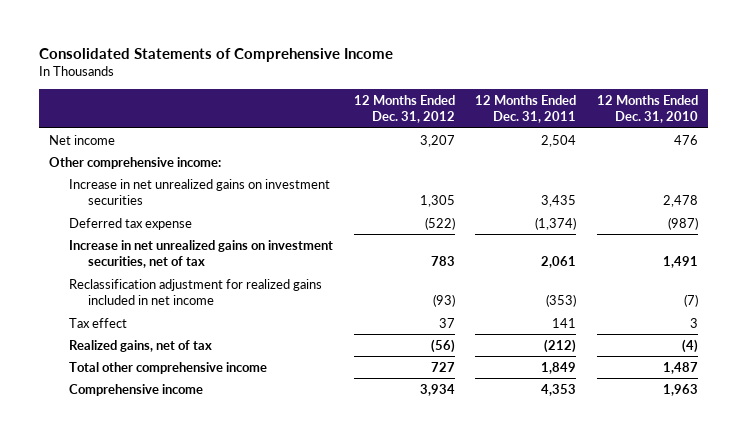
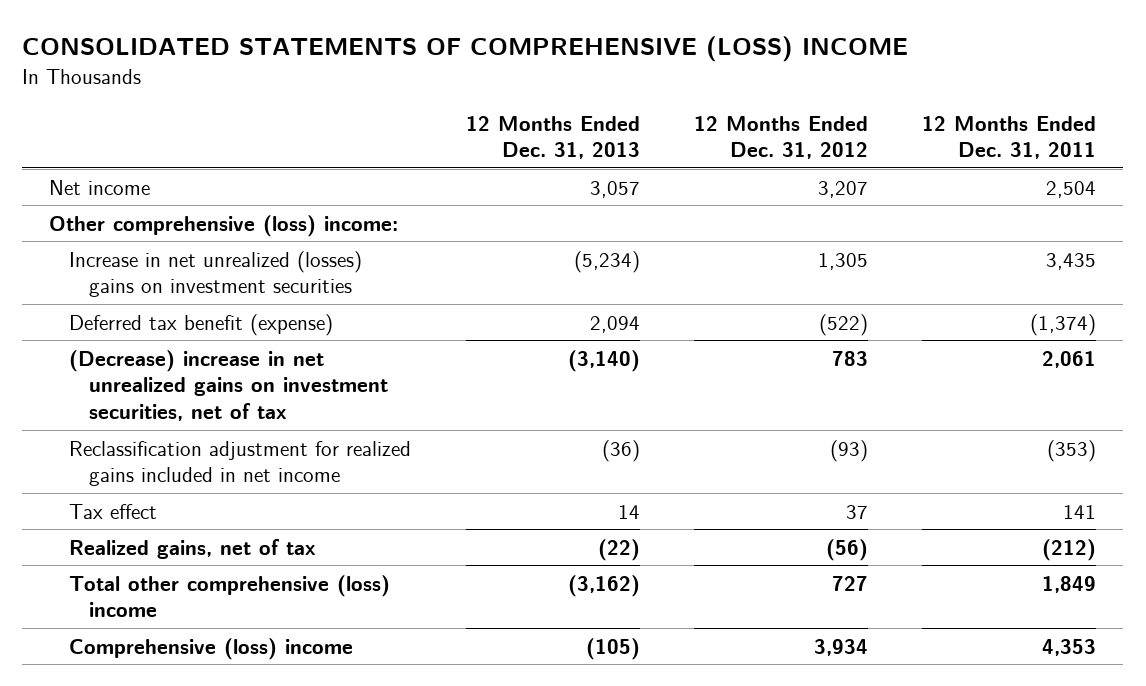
- Consolidated Statements of Comprehensive Income
+ CONSOLIDATED STATEMENTS OF COMPREHENSIVE (LOSS) INCOME
- | 12 Months Ended Dec. 31, 2012 | 12 Months Ended Dec. 31, 2011 | 12 Months Ended Dec. 31, 2010
+ | 12 Months Ended Dec. 31, 2013 | 12 Months Ended Dec. 31, 2012 | 12 Months Ended Dec. 31, 2011
- Other comprehensive income:
- Increase in net unrealized gains on investment securities | 1,305 | 3,435 | 2,478
- Deferred tax expense | (522) | (1,374) | (987)
- Increase in net unrealized gains on investment securities, net of tax | 783 | 2,061 | 1,491
+ Other comprehensive (loss) income:
+ Increase in net unrealized (losses) gains on investment securities | (5,234) | 1,305 | 3,435
+ Deferred tax benefit (expense) | 2,094 | (522) | (1,374)
+ (Decrease) increase in net unrealized gains on investment securities, net of tax | (3,140) | 783 | 2,061
- Total other comprehensive income | 727 | 1,849 | 1,487
- Comprehensive income | 3,934 | 4,353 | 1,963
+ Total other comprehensive (loss) income | (3,162) | 727 | 1,849
+ Comprehensive (loss) income | (105) | 3,934 | 4,353

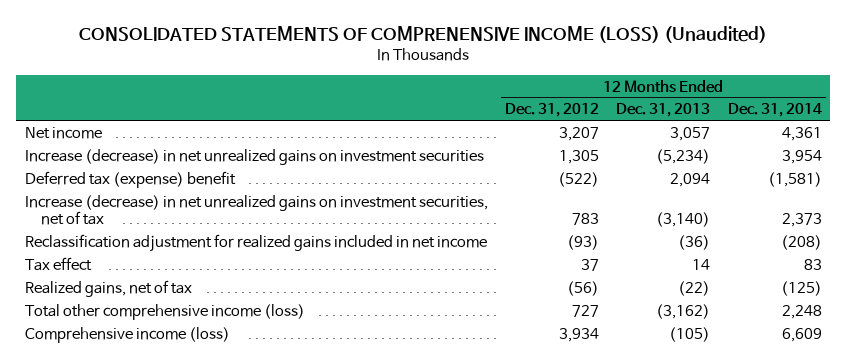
- CONSOLIDATED STATEMENTS OF COMPREHENSIVE (LOSS) INCOME
+ CONSOLIDATED STATEMENTS OF COMPRENENSIVE INCOME (LOSS) (Unaudited)
- | 12 Months Ended Dec. 31, 2013 | 12 Months Ended Dec. 31, 2012 | 12 Months Ended Dec. 31, 2011
+ | 12 Months Ended Dec. 31, 2012 | 12 Months Ended Dec. 31, 2013 | 12 Months Ended Dec. 31, 2014
- Other comprehensive (loss) income:
- Increase in net unrealized (losses) gains on investment securities | (5,234) | 1,305 | 3,435
- Deferred tax benefit (expense) | 2,094 | (522) | (1,374)
- (Decrease) increase in net unrealized gains on investment securities, net of tax | (3,140) | 783 | 2,061
+ Increase (decrease) in net unrealized gains on investment securities | 1,305 | (5,234) | 3,954
+ Deferred tax (expense) benefit | (522) | 2,094 | (1,581)
+ Increase (decrease) in net unrealized gains on investment securities, net of tax | 783 | (3,140) | 2,373
- Total other comprehensive (loss) income | (3,162) | 727 | 1,849
- Comprehensive (loss) income | (105) | 3,934 | 4,353
+ Total other comprehensive income (loss) | 727 | (3,162) | 2,248
+ Comprehensive income (loss) | 3,934 | (105) | 6,609

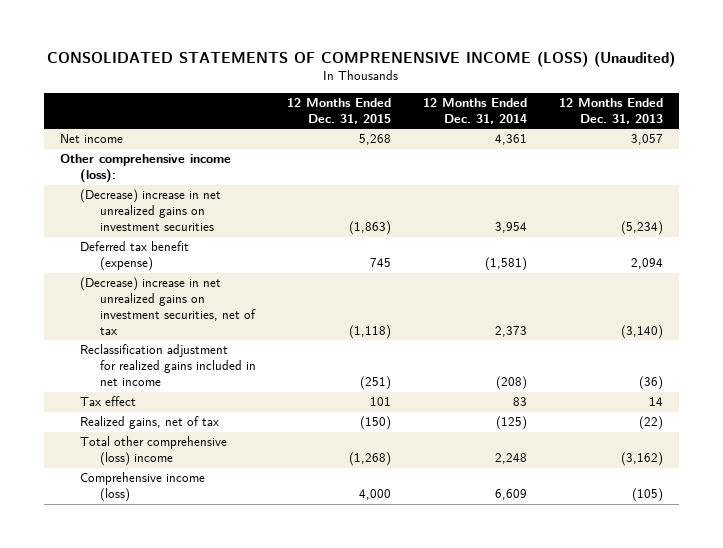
- | 12 Months Ended Dec. 31, 2012 | 12 Months Ended Dec. 31, 2013 | 12 Months Ended Dec. 31, 2014
+ | 12 Months Ended Dec. 31, 2015 | 12 Months Ended Dec. 31, 2014 | 12 Months Ended Dec. 31, 2013
- Increase (decrease) in net unrealized gains on investment securities | 1,305 | (5,234) | 3,954
- Deferred tax (expense) benefit | (522) | 2,094 | (1,581)
- Increase (decrease) in net unrealized gains on investment securities, net of tax | 783 | (3,140) | 2,373
+ Other comprehensive income (loss):
+ (Decrease) increase in net unrealized gains on investment securities | (1,863) | 3,954 | (5,234)
+ Deferred tax benefit (expense) | 745 | (1,581) | 2,094
+ (Decrease) increase in net unrealized gains on investment securities, net of tax | (1,118) | 2,373 | (3,140)
- Total other comprehensive income (loss) | 727 | (3,162) | 2,248
+ Total other comprehensive (loss) income | (1,268) | 2,248 | (3,162)

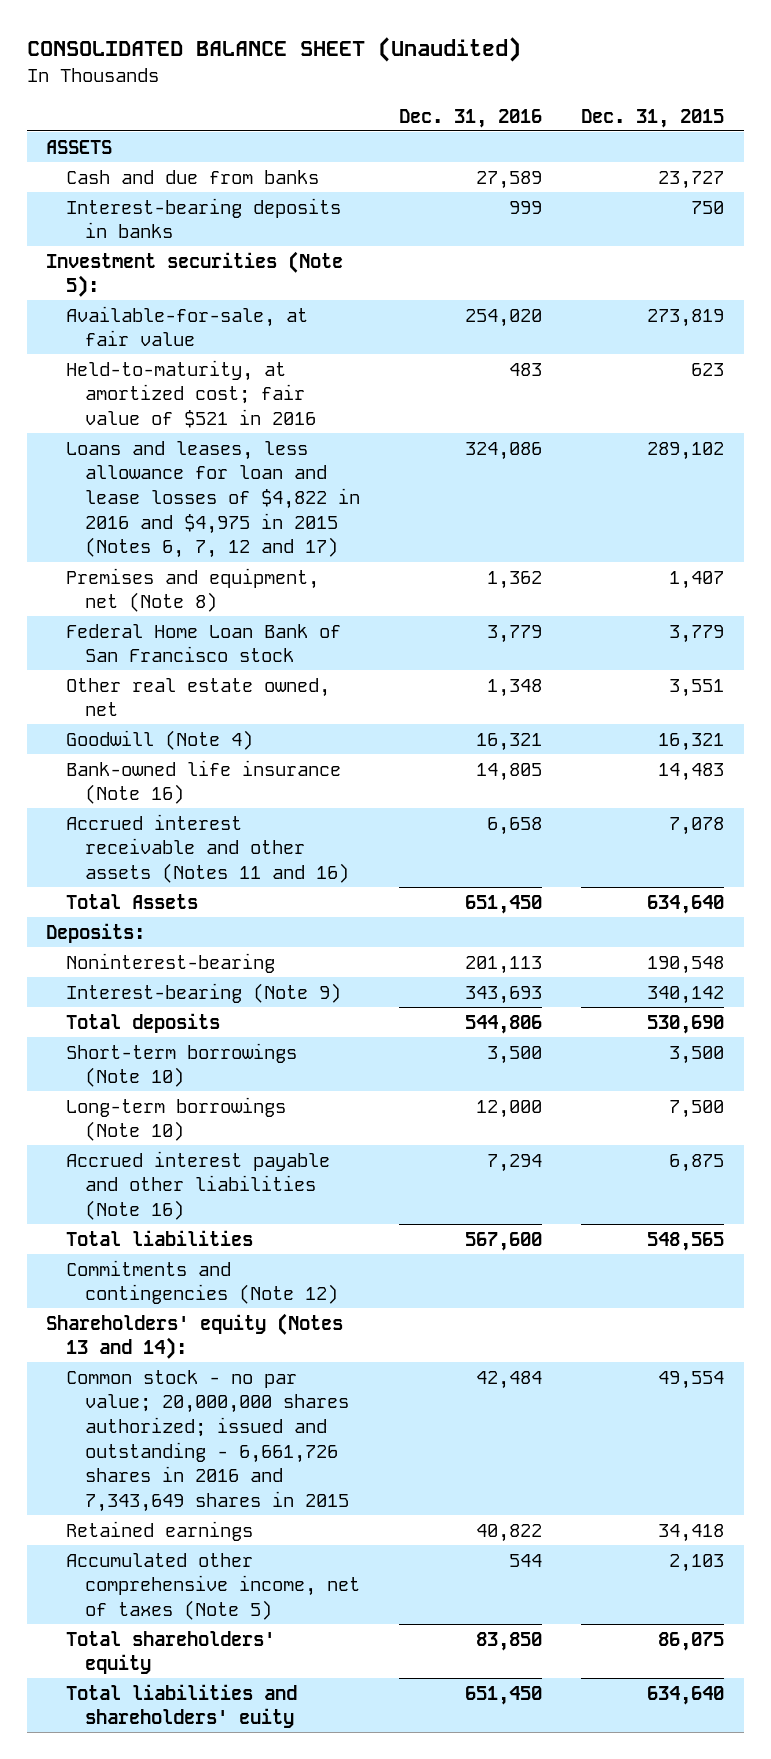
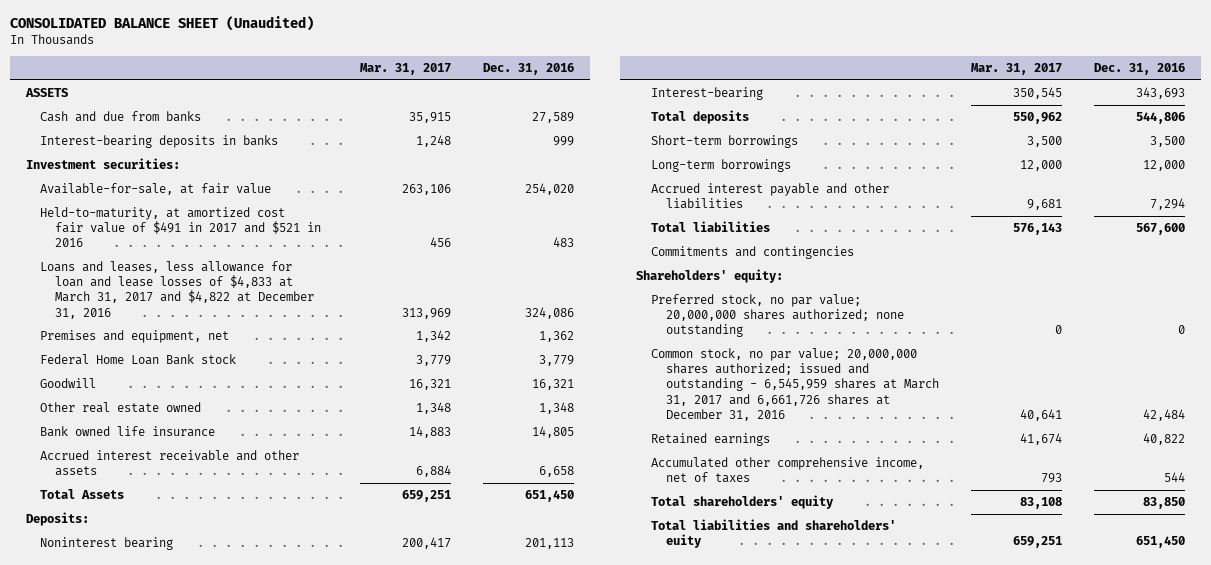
- | Dec. 31, 2016 | Dec. 31, 2015
+ | Mar. 31, 2017 | Dec. 31, 2016
- Investment securities (Note 5):
+ Investment securities:
- Held-to-maturity, at amortized cost; fair value of $521 in 2016 | 483 | 623
- Loans and leases, less allowance for loan and lease losses of $4,822 in 2016 and $4,975 in 2015 (Notes 6, 7, 12 and 17) | 324,086 | 289,102
- Premises and equipment, net (Note 8) | 1,362 | 1,407
- Federal Home Loan Bank of San Francisco stock | 3,779 | 3,779
- Other real estate owned, net | 1,348 | 3,551
- Goodwill (Note 4) | 16,321 | 16,321
- Bank-owned life insurance (Note 16) | 14,805 | 14,483
- Accrued interest receivable and other assets (Notes 11 and 16) | 6,658 | 7,078
+ Held-to-maturity, at amortized cost fair value of $491 in 2017 and $521 in 2016 | 456 | 483
+ Loans and leases, less allowance for loan and lease losses of $4,833 at March 31, 2017 and $4,822 at December 31, 2016 | 313,969 | 324,086
+ Premises and equipment, net | 1,342 | 1,362
+ Federal Home Loan Bank stock | 3,779 | 3,779
+ Goodwill | 16,321 | 16,321
+ Other real estate owned | 1,348 | 1,348
+ Bank owned life insurance | 14,883 | 14,805
+ Accrued interest receivable and other assets | 6,884 | 6,658
- Noninterest-bearing | 201,113 | 190,548
- Interest-bearing (Note 9) | 343,693 | 340,142
+ Noninterest bearing | 200,417 | 201,113
+ Interest-bearing | 350,545 | 343,693
- Short-term borrowings (Note 10) | 3,500 | 3,500
- Long-term borrowings (Note 10) | 12,000 | 7,500
- Accrued interest payable and other liabilities (Note 16) | 7,294 | 6,875
+ Short-term borrowings | 3,500 | 3,500
+ Long-term borrowings | 12,000 | 12,000
+ Accrued interest payable and other liabilities | 9,681 | 7,294
- Commitments and contingencies (Note 12)
- Shareholders' equity (Notes 13 and 14):
- Common stock - no par value; 20,000,000 shares authorized; issued and outstanding - 6,661,726 shares in 2016 and 7,343,649 shares in 2015 | 42,484 | 49,554
+ Commitments and contingencies
+ Shareholders' equity:
+ Preferred stock, no par value; 20,000,000 shares authorized; none outstanding | 0 | 0
+ Common stock, no par value; 20,000,000 shares authorized; issued and outstanding - 6,545,959 shares at March 31, 2017 and 6,661,726 shares at December 31, 2016 | 40,641 | 42,484
- Accumulated other comprehensive income, net of taxes (Note 5) | 544 | 2,103
+ Accumulated other comprehensive income, net of taxes | 793 | 544

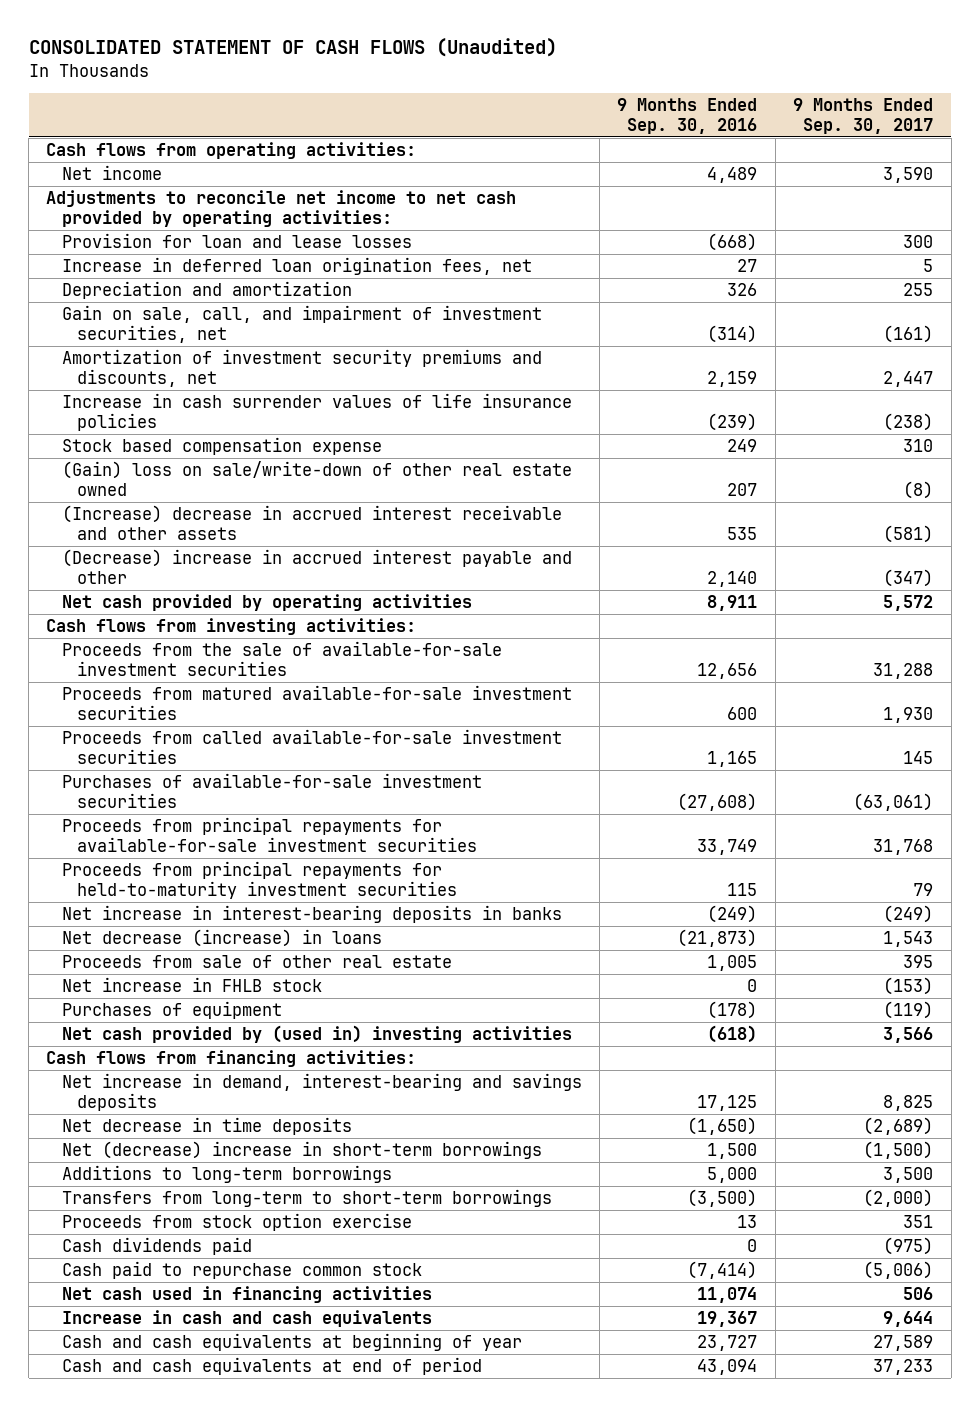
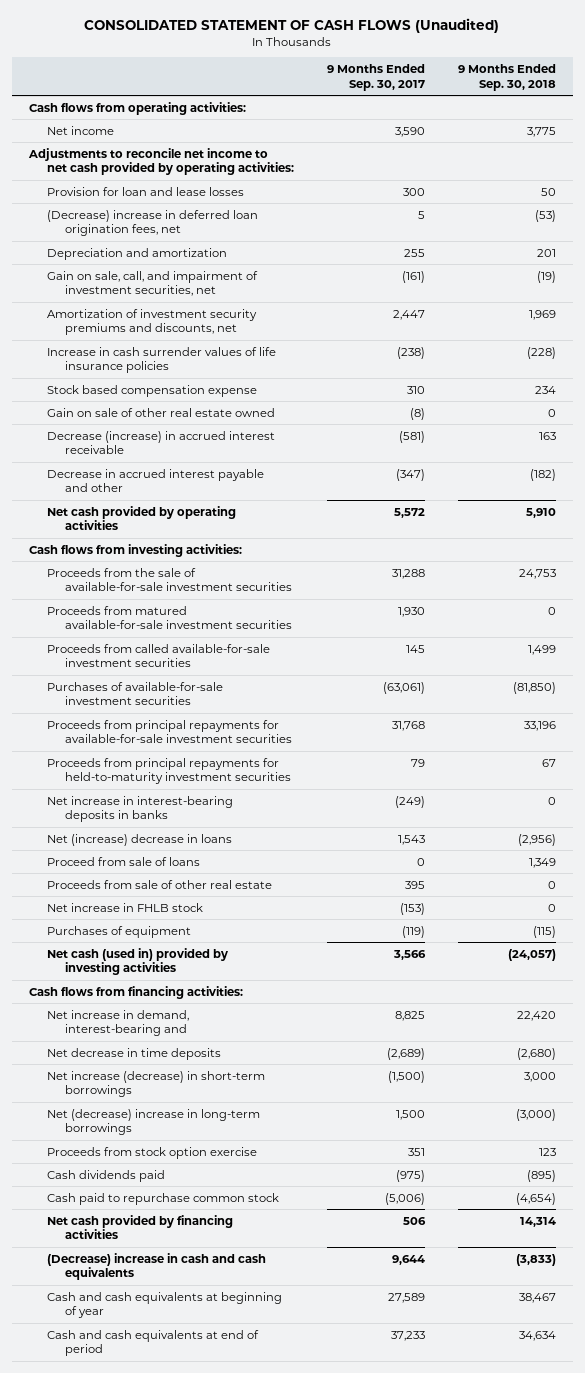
- | 9 Months Ended Sep. 30, 2016 | 9 Months Ended Sep. 30, 2017
+ | 9 Months Ended Sep. 30, 2017 | 9 Months Ended Sep. 30, 2018
- Increase in deferred loan origination fees, net | 27 | 5
+ (Decrease) increase in deferred loan origination fees, net | 5 | (53)
- (Gain) loss on sale/write-down of other real estate owned | 207 | (8)
- (Increase) decrease in accrued interest receivable and other assets | 535 | (581)
- (Decrease) increase in accrued interest payable and other | 2,140 | (347)
+ Gain on sale of other real estate owned | (8) | 0
+ Decrease (increase) in accrued interest receivable | (581) | 163
+ Decrease in accrued interest payable and other | (347) | (182)
- Net decrease (increase) in loans | (21,873) | 1,543
+ Net (increase) decrease in loans | 1,543 | (2,956)
+ Proceed from sale of loans | 0 | 1,349
- Net cash provided by (used in) investing activities | (618) | 3,566
+ Net cash (used in) provided by investing activities | 3,566 | (24,057)
- Net increase in demand, interest-bearing and savings deposits | 17,125 | 8,825
+ Net increase in demand, interest-bearing and | 8,825 | 22,420
- Net (decrease) increase in short-term borrowings | 1,500 | (1,500)
- Additions to long-term borrowings | 5,000 | 3,500
- Transfers from long-term to short-term borrowings | (3,500) | (2,000)
+ Net increase (decrease) in short-term borrowings | (1,500) | 3,000
+ Net (decrease) increase in long-term borrowings | 1,500 | (3,000)
- Net cash used in financing activities | 11,074 | 506
- Increase in cash and cash equivalents | 19,367 | 9,644
+ Net cash provided by financing activities | 506 | 14,314
+ (Decrease) increase in cash and cash equivalents | 9,644 | (3,833)

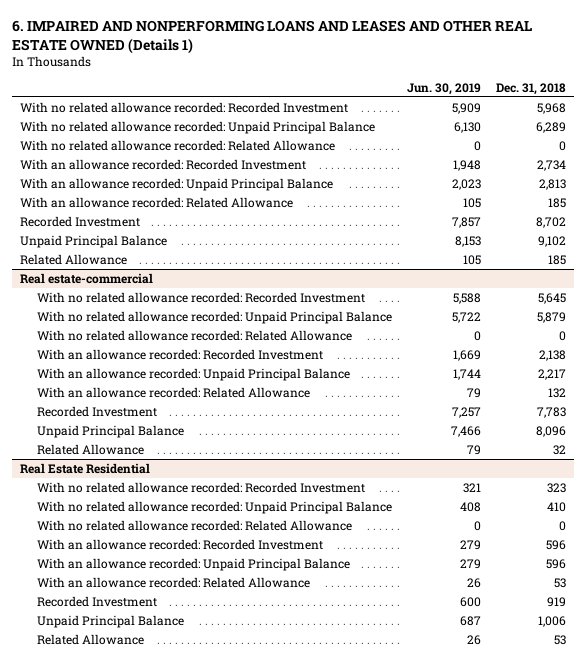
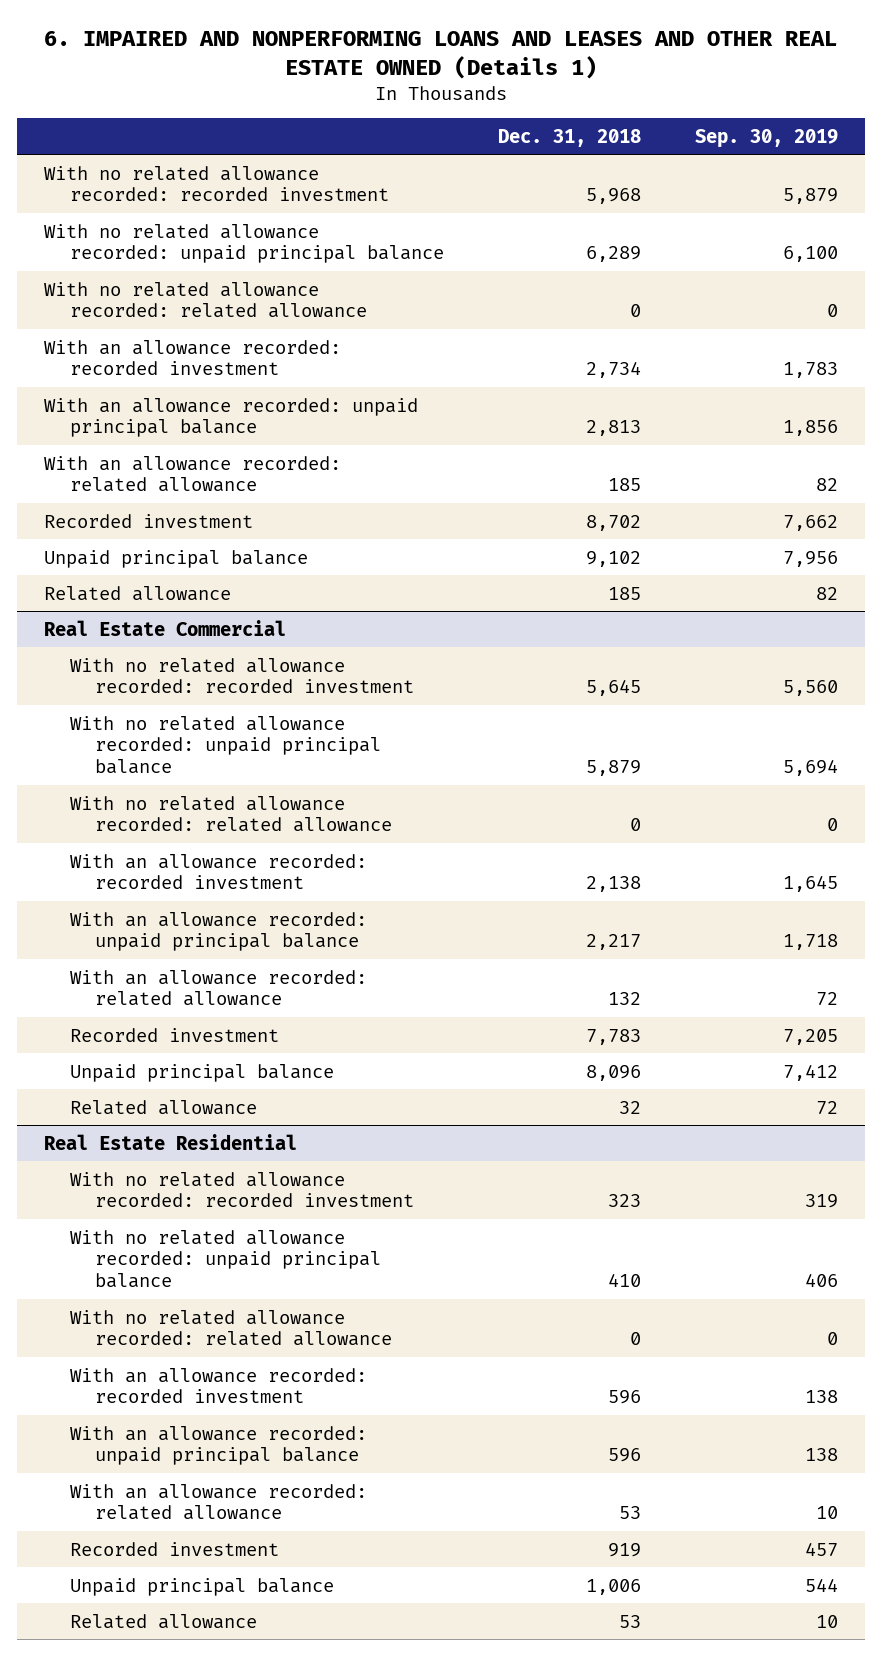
- | Jun. 30, 2019 | Dec. 31, 2018
+ | Dec. 31, 2018 | Sep. 30, 2019
- With no related allowance recorded: Recorded Investment | 5,909 | 5,968
- With no related allowance recorded: Unpaid Principal Balance | 6,130 | 6,289
- With no related allowance recorded: Related Allowance | 0 | 0
- With an allowance recorded: Recorded Investment | 1,948 | 2,734
- With an allowance recorded: Unpaid Principal Balance | 2,023 | 2,813
- With an allowance recorded: Related Allowance | 105 | 185
- Recorded Investment | 7,857 | 8,702
- Unpaid Principal Balance | 8,153 | 9,102
- Related Allowance | 105 | 185
- Real estate-commercial
- With no related allowance recorded: Recorded Investment | 5,588 | 5,645
- With no related allowance recorded: Unpaid Principal Balance | 5,722 | 5,879
- With no related allowance recorded: Related Allowance | 0 | 0
- With an allowance recorded: Recorded Investment | 1,669 | 2,138
- With an allowance recorded: Unpaid Principal Balance | 1,744 | 2,217
- With an allowance recorded: Related Allowance | 79 | 132
- Recorded Investment | 7,257 | 7,783
- Unpaid Principal Balance | 7,466 | 8,096
- Related Allowance | 79 | 32
+ With no related allowance recorded: recorded investment | 5,968 | 5,879
+ With no related allowance recorded: unpaid principal balance | 6,289 | 6,100
+ With no related allowance recorded: related allowance | 0 | 0
+ With an allowance recorded: recorded investment | 2,734 | 1,783
+ With an allowance recorded: unpaid principal balance | 2,813 | 1,856
+ With an allowance recorded: related allowance | 185 | 82
+ Recorded investment | 8,702 | 7,662
+ Unpaid principal balance | 9,102 | 7,956
+ Related allowance | 185 | 82
+ Real Estate Commercial
+ With no related allowance recorded: recorded investment | 5,645 | 5,560
+ With no related allowance recorded: unpaid principal balance | 5,879 | 5,694
+ With no related allowance recorded: related allowance | 0 | 0
+ With an allowance recorded: recorded investment | 2,138 | 1,645
+ With an allowance recorded: unpaid principal balance | 2,217 | 1,718
+ With an allowance recorded: related allowance | 132 | 72
+ Recorded investment | 7,783 | 7,205
+ Unpaid principal balance | 8,096 | 7,412
+ Related allowance | 32 | 72
@ Real Estate Residential
- With no related allowance recorded: Recorded Investment | 321 | 323
- With no related allowance recorded: Unpaid Principal Balance | 408 | 410
- With no related allowance recorded: Related Allowance | 0 | 0
- With an allowance recorded: Recorded Investment | 279 | 596
- With an allowance recorded: Unpaid Principal Balance | 279 | 596
- With an allowance recorded: Related Allowance | 26 | 53
- Recorded Investment | 600 | 919
- Unpaid Principal Balance | 687 | 1,006
- Related Allowance | 26 | 53
+ With no related allowance recorded: recorded investment | 323 | 319
+ With no related allowance recorded: unpaid principal balance | 410 | 406
+ With no related allowance recorded: related allowance | 0 | 0
+ With an allowance recorded: recorded investment | 596 | 138
+ With an allowance recorded: unpaid principal balance | 596 | 138
+ With an allowance recorded: related allowance | 53 | 10
+ Recorded investment | 919 | 457
+ Unpaid principal balance | 1,006 | 544
+ Related allowance | 53 | 10

